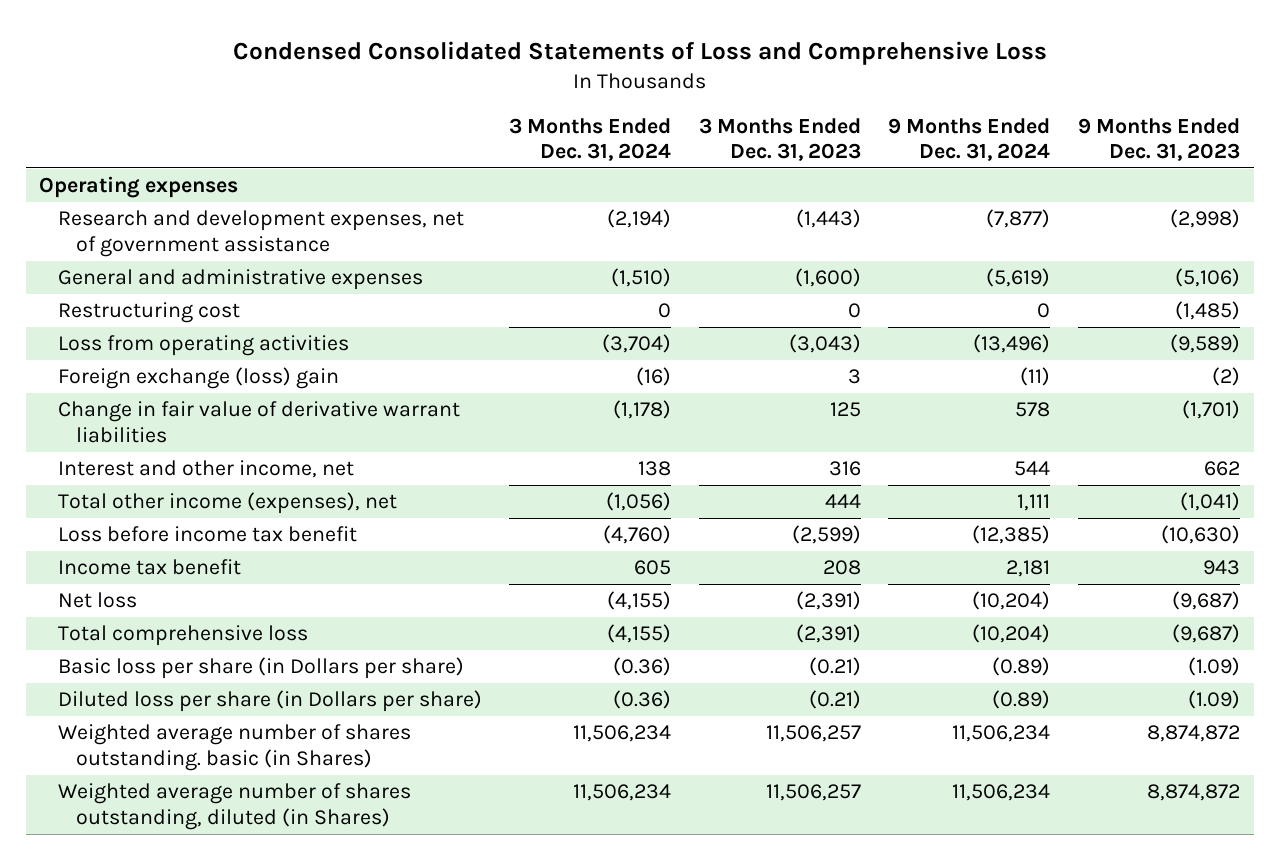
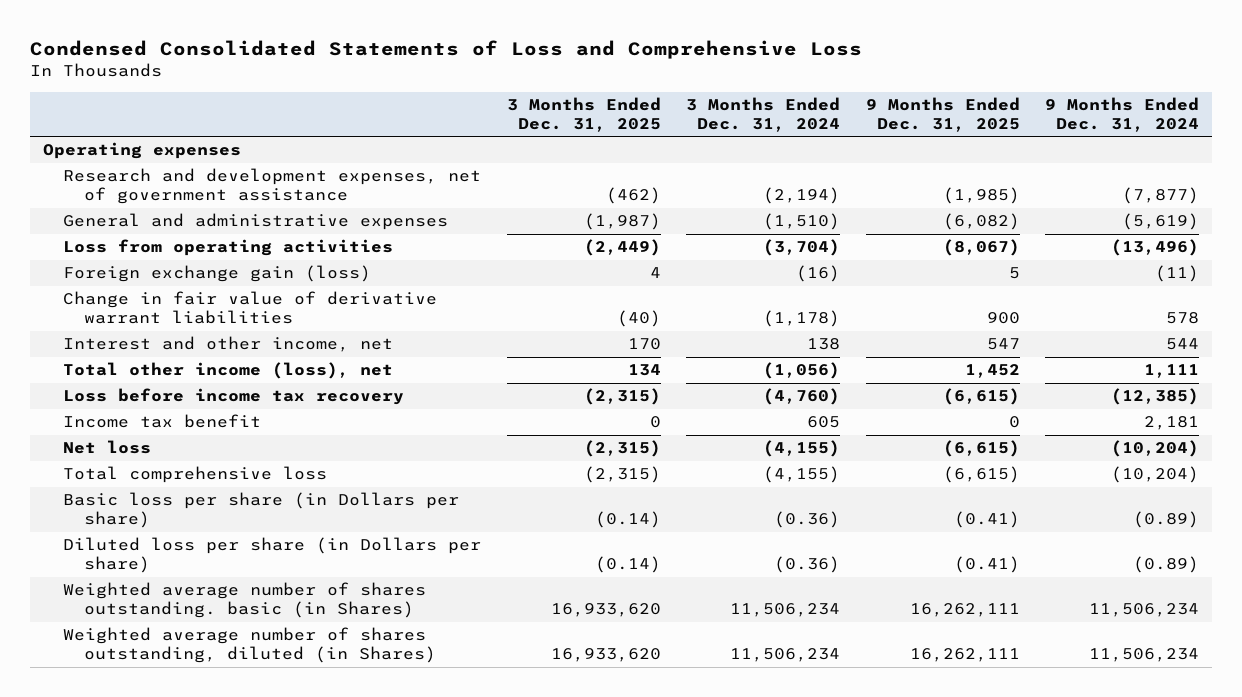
- | 3 Months Ended Dec. 31, 2024 | 3 Months Ended Dec. 31, 2023 | 9 Months Ended Dec. 31, 2024 | 9 Months Ended Dec. 31, 2023
+ | 3 Months Ended Dec. 31, 2025 | 3 Months Ended Dec. 31, 2024 | 9 Months Ended Dec. 31, 2025 | 9 Months Ended Dec. 31, 2024
- Restructuring cost | 0 | 0 | 0 | (1,485)
- Foreign exchange (loss) gain | (16) | 3 | (11) | (2)
+ Foreign exchange gain (loss) | 4 | (16) | 5 | (11)
- Total other income (expenses), net | (1,056) | 444 | 1,111 | (1,041)
- Loss before income tax benefit | (4,760) | (2,599) | (12,385) | (10,630)
+ Total other income (loss), net | 134 | (1,056) | 1,452 | 1,111
+ Loss before income tax recovery | (2,315) | (4,760) | (6,615) | (12,385)

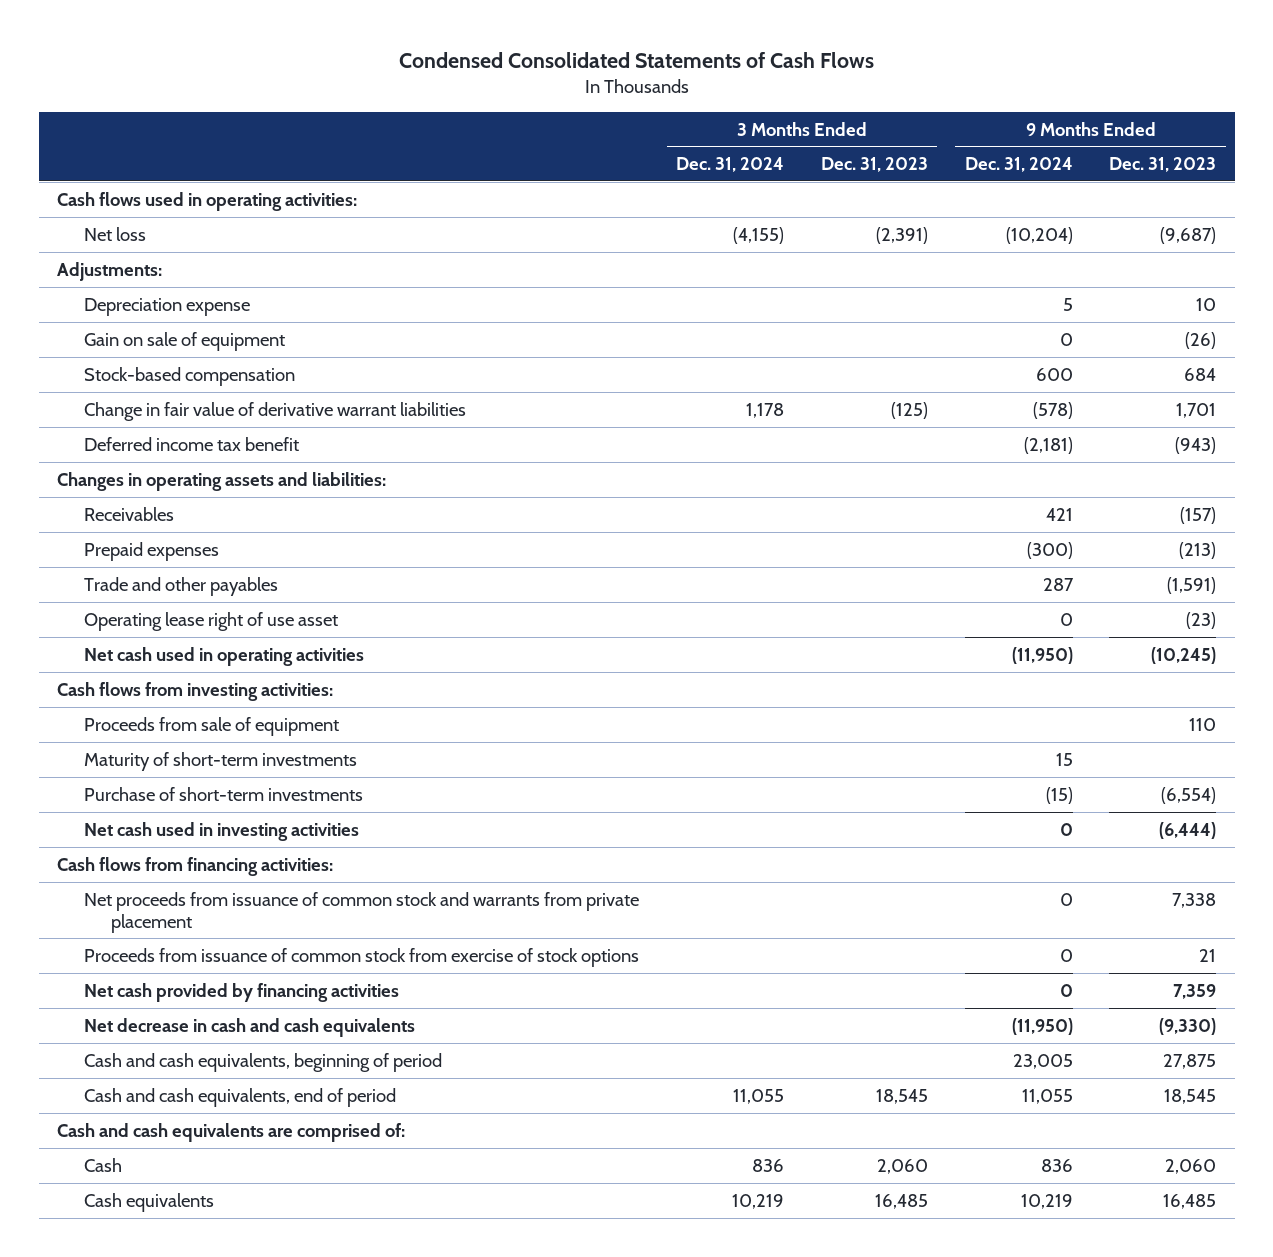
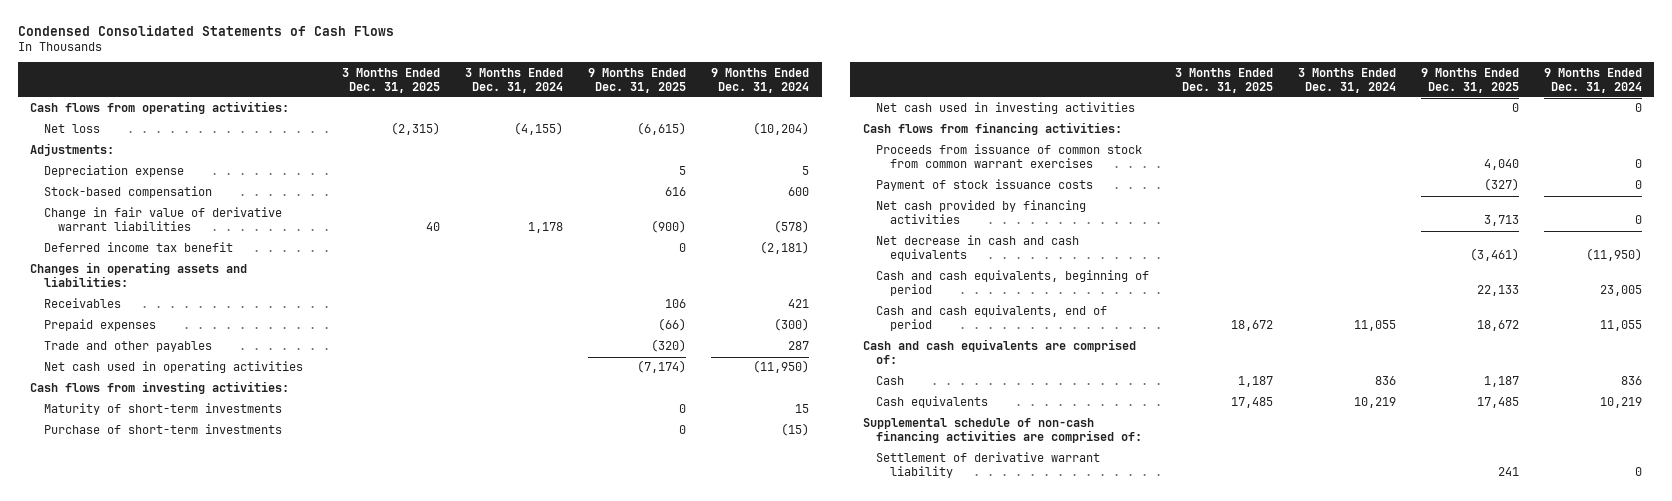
- | 3 Months Ended Dec. 31, 2024 | 3 Months Ended Dec. 31, 2023 | 9 Months Ended Dec. 31, 2024 | 9 Months Ended Dec. 31, 2023
+ | 3 Months Ended Dec. 31, 2025 | 3 Months Ended Dec. 31, 2024 | 9 Months Ended Dec. 31, 2025 | 9 Months Ended Dec. 31, 2024
- Cash flows used in operating activities:
+ Cash flows from operating activities:
- Gain on sale of equipment | | | 0 | (26)
- Operating lease right of use asset | | | 0 | (23)
- Proceeds from sale of equipment | | | | 110
- Net proceeds from issuance of common stock and warrants from private placement | | | 0 | 7,338
- Proceeds from issuance of common stock from exercise of stock options | | | 0 | 21
+ Proceeds from issuance of common stock from common warrant exercises | | | 4,040 | 0
+ Payment of stock issuance costs | | | (327) | 0
+ Supplemental schedule of non-cash financing activities are comprised of:
+ Settlement of derivative warrant liability | | | 241 | 0

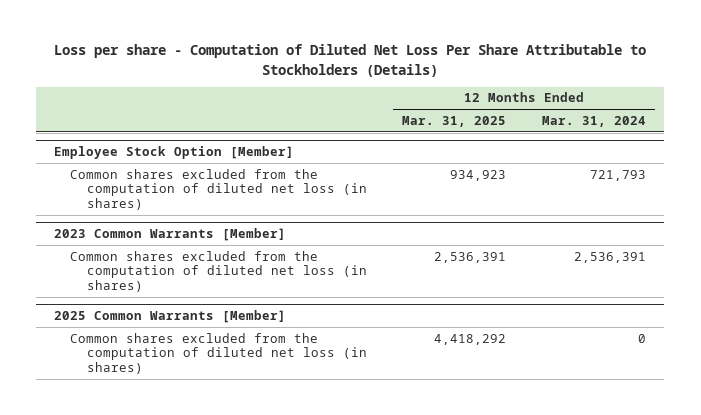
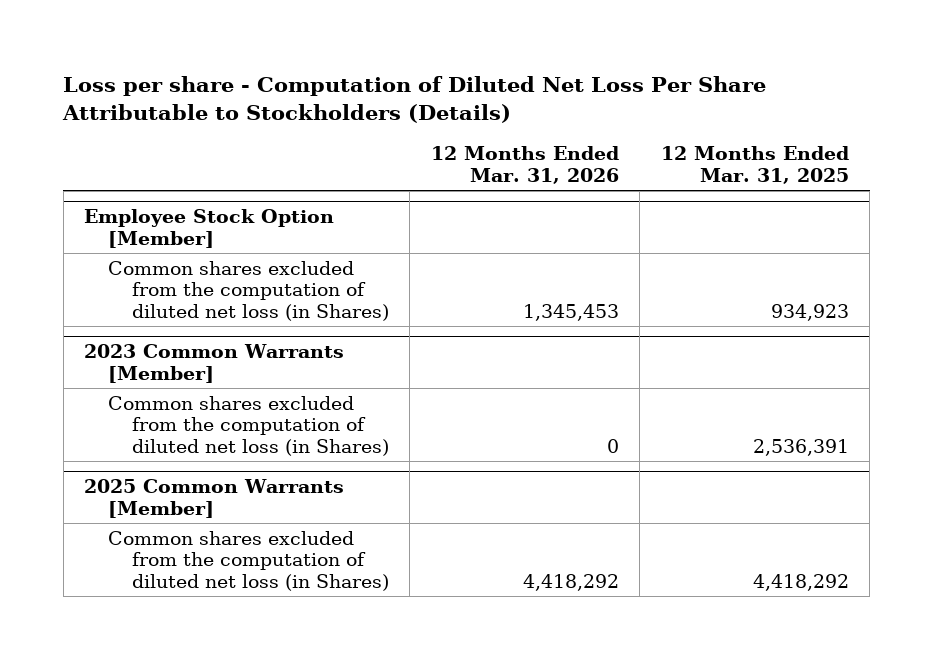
- | 12 Months Ended Mar. 31, 2025 | 12 Months Ended Mar. 31, 2024
+ | 12 Months Ended Mar. 31, 2026 | 12 Months Ended Mar. 31, 2025
@ Employee Stock Option [Member]
- Common shares excluded from the computation of diluted net loss (in shares) | 934,923 | 721,793
+ Common shares excluded from the computation of diluted net loss (in Shares) | 1,345,453 | 934,923
@ 2023 Common Warrants [Member]
- Common shares excluded from the computation of diluted net loss (in shares) | 2,536,391 | 2,536,391
+ Common shares excluded from the computation of diluted net loss (in Shares) | 0 | 2,536,391
@ 2025 Common Warrants [Member]
- Common shares excluded from the computation of diluted net loss (in shares) | 4,418,292 | 0
+ Common shares excluded from the computation of diluted net loss (in Shares) | 4,418,292 | 4,418,292

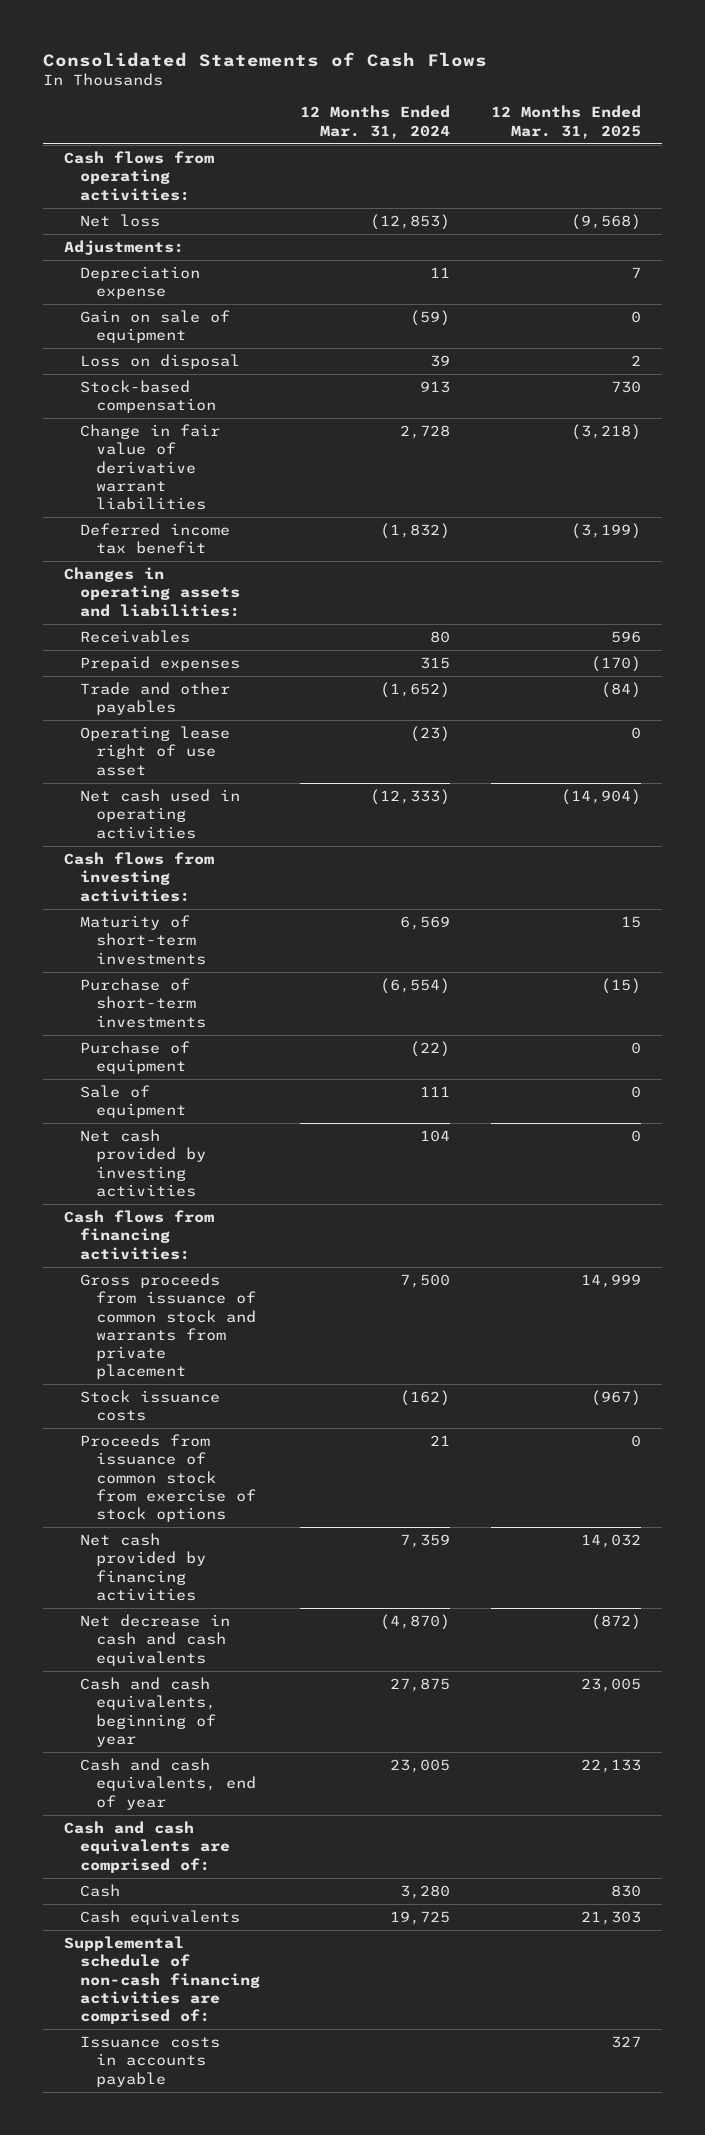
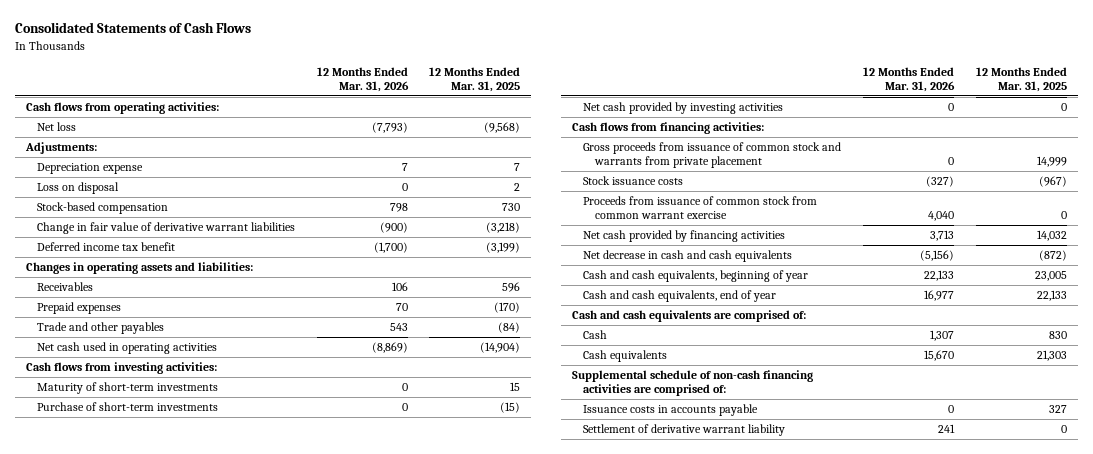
- | 12 Months Ended Mar. 31, 2024 | 12 Months Ended Mar. 31, 2025
+ | 12 Months Ended Mar. 31, 2026 | 12 Months Ended Mar. 31, 2025
- Gain on sale of equipment | (59) | 0
- Operating lease right of use asset | (23) | 0
- Purchase of equipment | (22) | 0
- Sale of equipment | 111 | 0
- Proceeds from issuance of common stock from exercise of stock options | 21 | 0
+ Proceeds from issuance of common stock from common warrant exercise | 4,040 | 0
+ Settlement of derivative warrant liability | 241 | 0

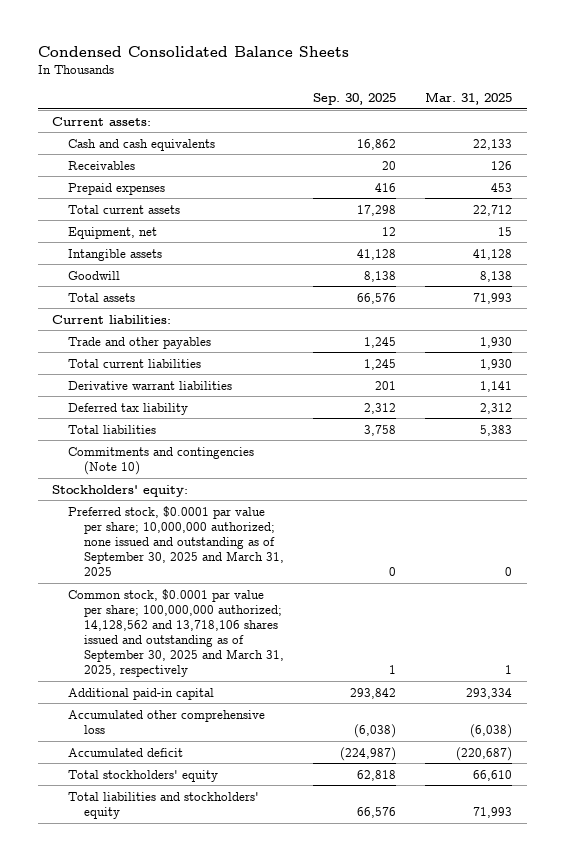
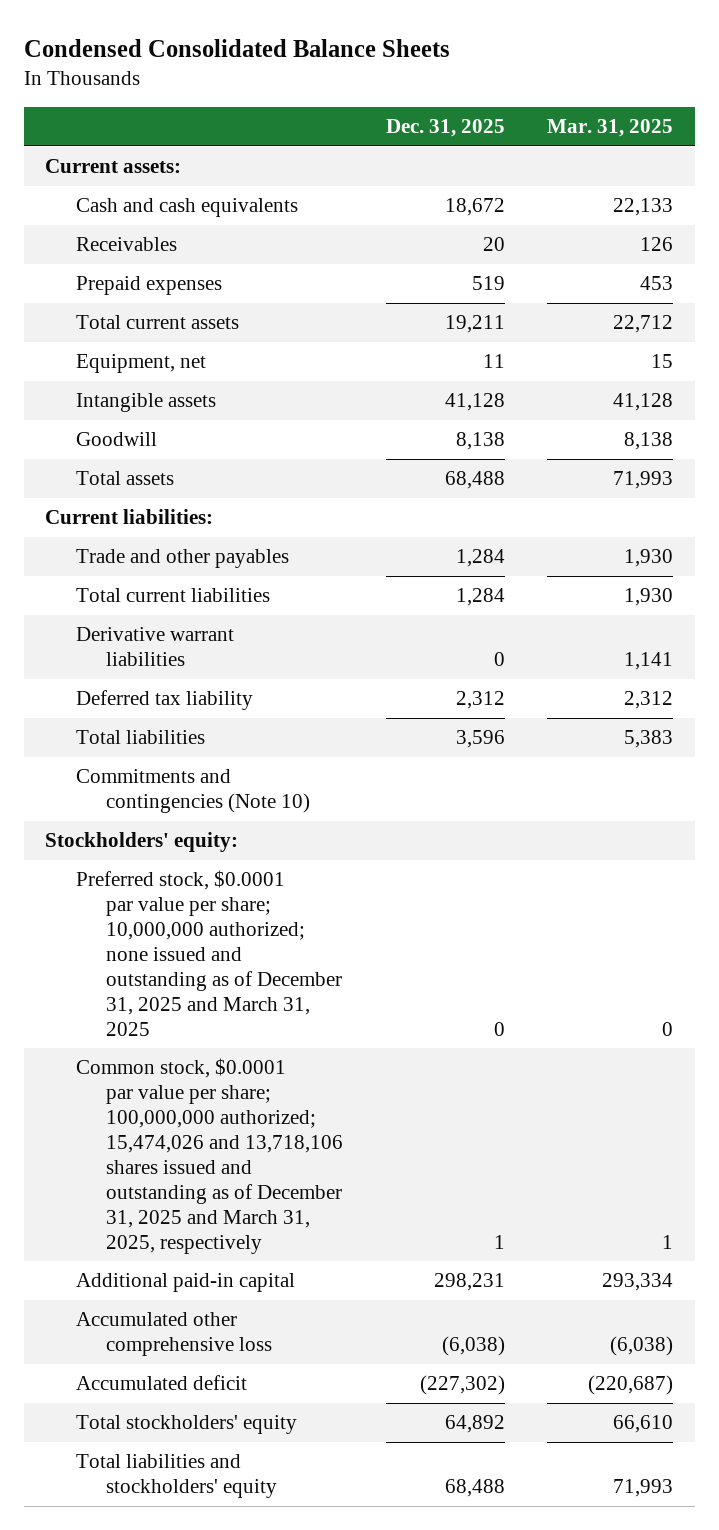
- | Sep. 30, 2025 | Mar. 31, 2025
+ | Dec. 31, 2025 | Mar. 31, 2025
- Preferred stock, $0.0001 par value per share; 10,000,000 authorized; none issued and outstanding as of September 30, 2025 and March 31, 2025 | 0 | 0
- Common stock, $0.0001 par value per share; 100,000,000 authorized; 14,128,562 and 13,718,106 shares issued and outstanding as of September 30, 2025 and March 31, 2025, respectively | 1 | 1
+ Preferred stock, $0.0001 par value per share; 10,000,000 authorized; none issued and outstanding as of December 31, 2025 and March 31, 2025 | 0 | 0
+ Common stock, $0.0001 par value per share; 100,000,000 authorized; 15,474,026 and 13,718,106 shares issued and outstanding as of December 31, 2025 and March 31, 2025, respectively | 1 | 1

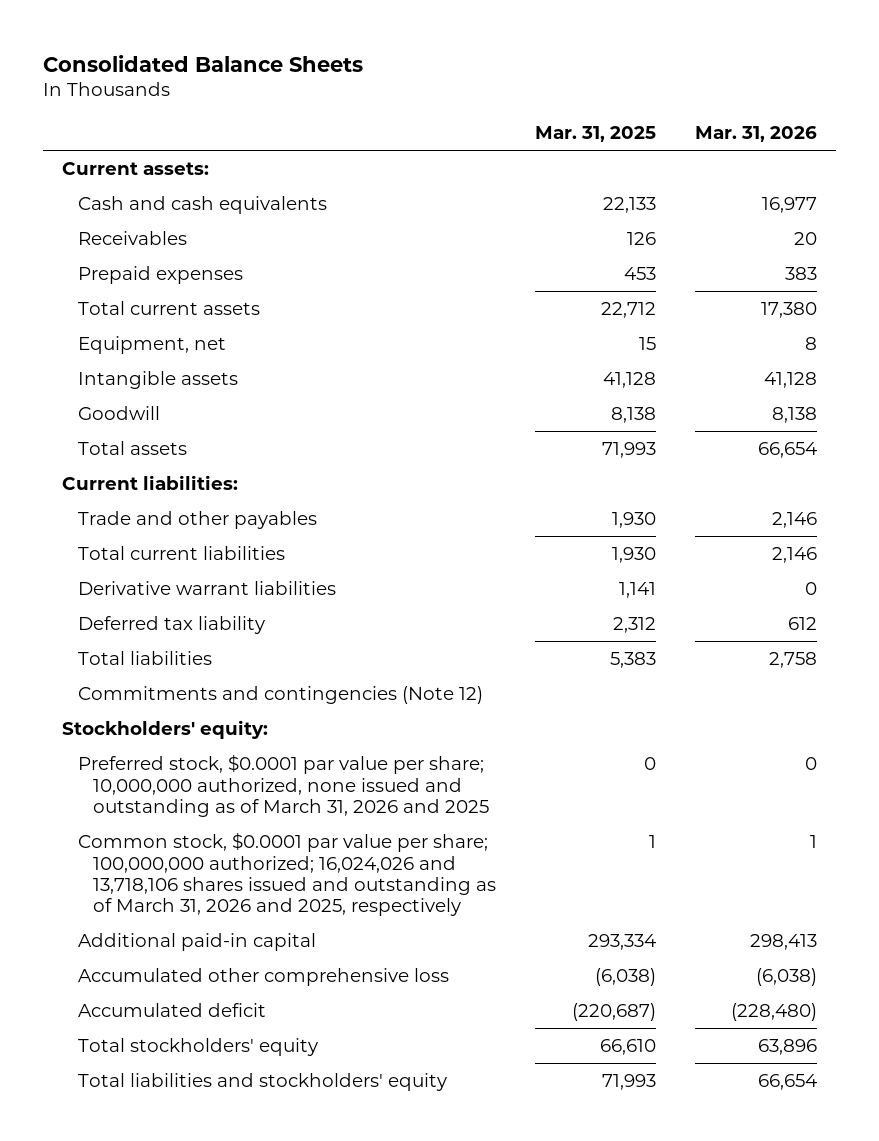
- Condensed Consolidated Balance Sheets
+ Consolidated Balance Sheets
- | Dec. 31, 2025 | Mar. 31, 2025
+ | Mar. 31, 2025 | Mar. 31, 2026
- Commitments and contingencies (Note 10)
+ Commitments and contingencies (Note 12)
- Preferred stock, $0.0001 par value per share; 10,000,000 authorized; none issued and outstanding as of December 31, 2025 and March 31, 2025 | 0 | 0
- Common stock, $0.0001 par value per share; 100,000,000 authorized; 15,474,026 and 13,718,106 shares issued and outstanding as of December 31, 2025 and March 31, 2025, respectively | 1 | 1
+ Preferred stock, $0.0001 par value per share; 10,000,000 authorized, none issued and outstanding as of March 31, 2026 and 2025 | 0 | 0
+ Common stock, $0.0001 par value per share; 100,000,000 authorized; 16,024,026 and 13,718,106 shares issued and outstanding as of March 31, 2026 and 2025, respectively | 1 | 1

